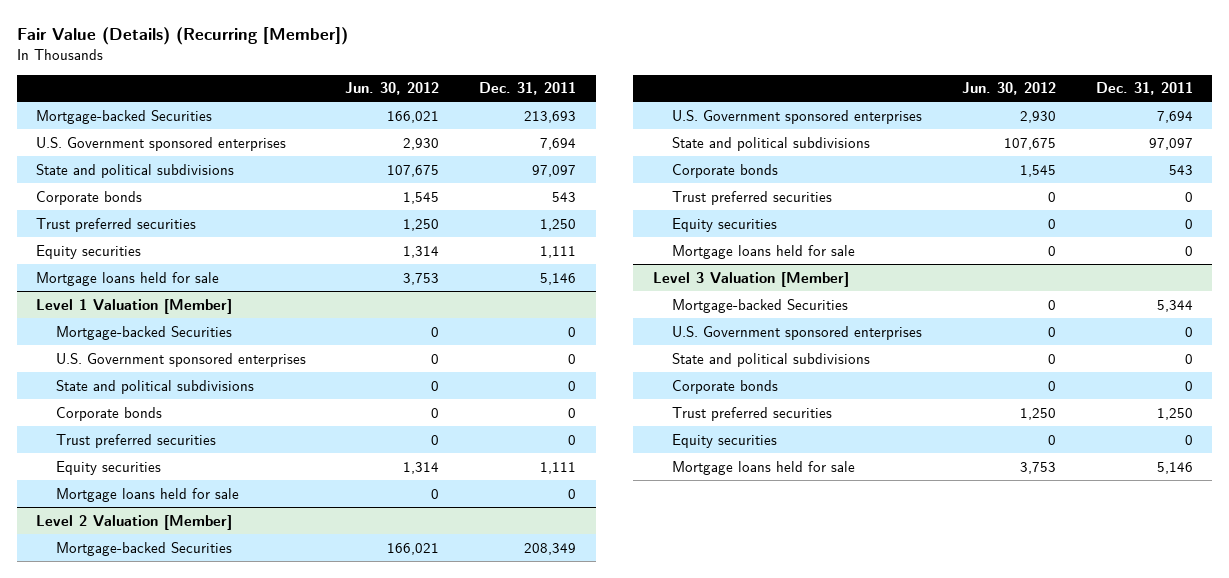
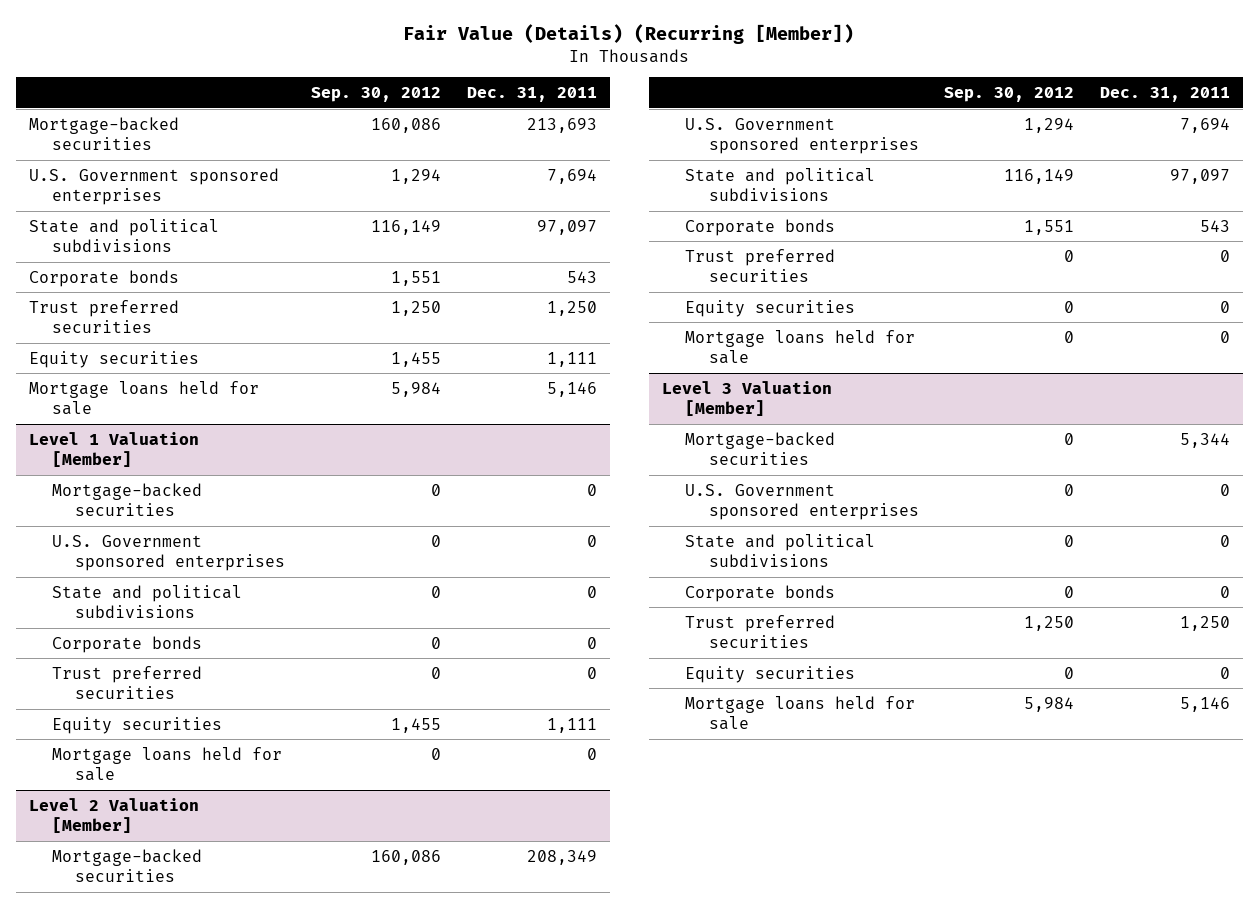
- | Jun. 30, 2012 | Dec. 31, 2011
+ | Sep. 30, 2012 | Dec. 31, 2011
- Mortgage-backed Securities | 166,021 | 213,693
+ Mortgage-backed securities | 160,086 | 213,693
@ Level 1 Valuation [Member]
- Mortgage-backed Securities | 0 | 0
+ Mortgage-backed securities | 0 | 0
@ Level 2 Valuation [Member]
- Mortgage-backed Securities | 166,021 | 208,349
+ Mortgage-backed securities | 160,086 | 208,349
@ Level 3 Valuation [Member]
- Mortgage-backed Securities | 0 | 5,344
+ Mortgage-backed securities | 0 | 5,344

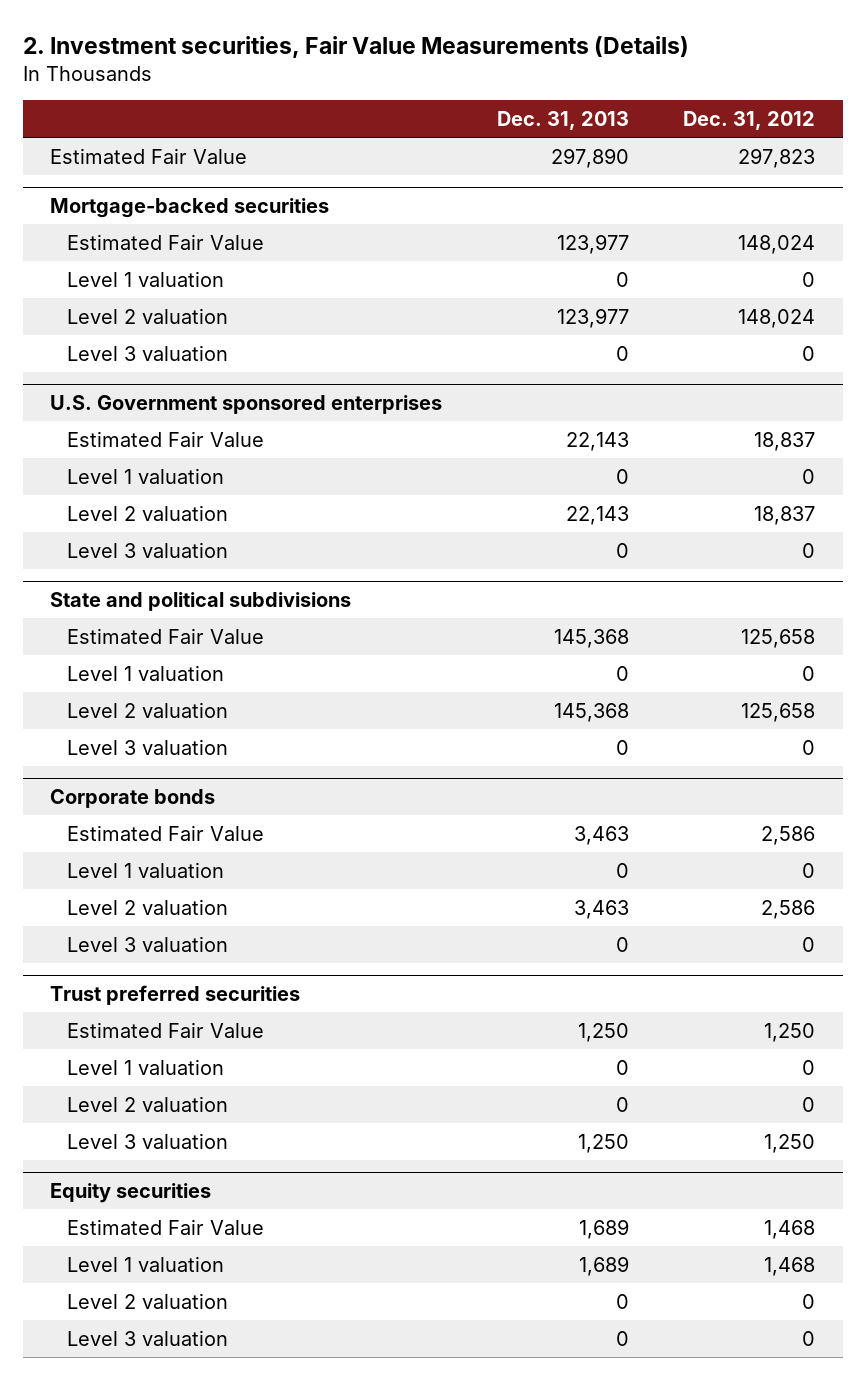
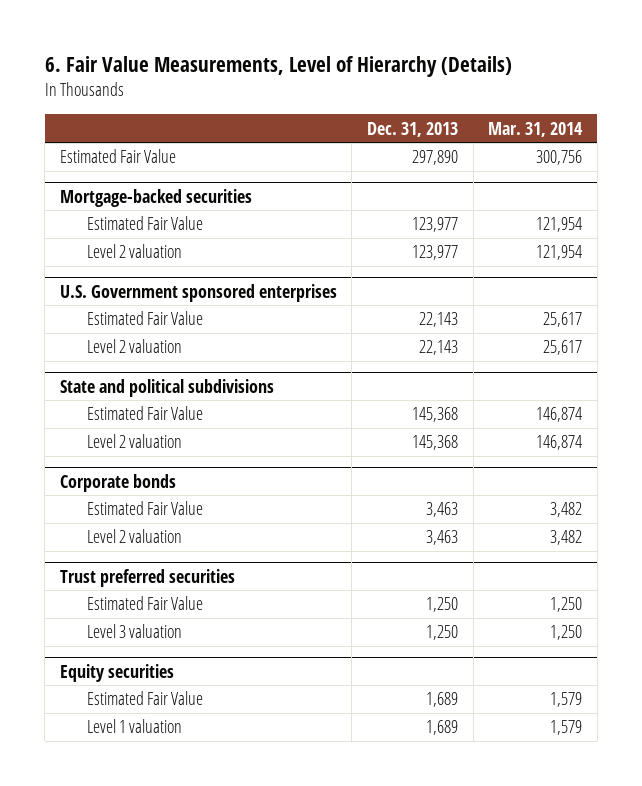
- 2. Investment securities, Fair Value Measurements (Details)
+ 6. Fair Value Measurements, Level of Hierarchy (Details)
- | Dec. 31, 2013 | Dec. 31, 2012
+ | Dec. 31, 2013 | Mar. 31, 2014
@ Mortgage-backed securities
- Level 1 valuation | 0 | 0
- Level 3 valuation | 0 | 0
@ U.S. Government sponsored enterprises
- Level 1 valuation | 0 | 0
- Level 3 valuation | 0 | 0
@ State and political subdivisions
- Level 1 valuation | 0 | 0
- Level 3 valuation | 0 | 0
@ Corporate bonds
- Level 1 valuation | 0 | 0
- Level 3 valuation | 0 | 0
@ Trust preferred securities
- Level 1 valuation | 0 | 0
- Level 2 valuation | 0 | 0
@ Equity securities
- Level 2 valuation | 0 | 0
- Level 3 valuation | 0 | 0

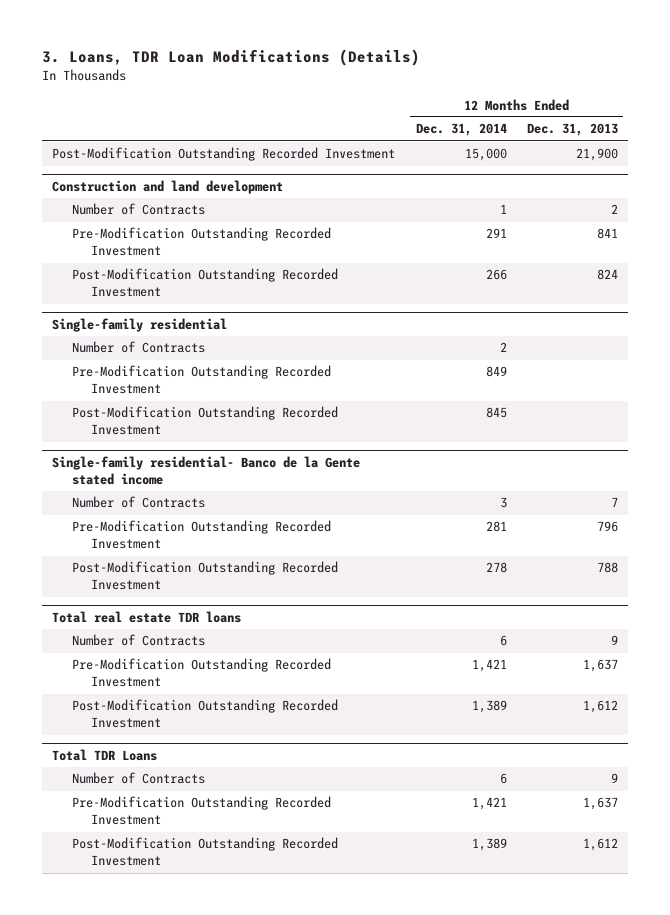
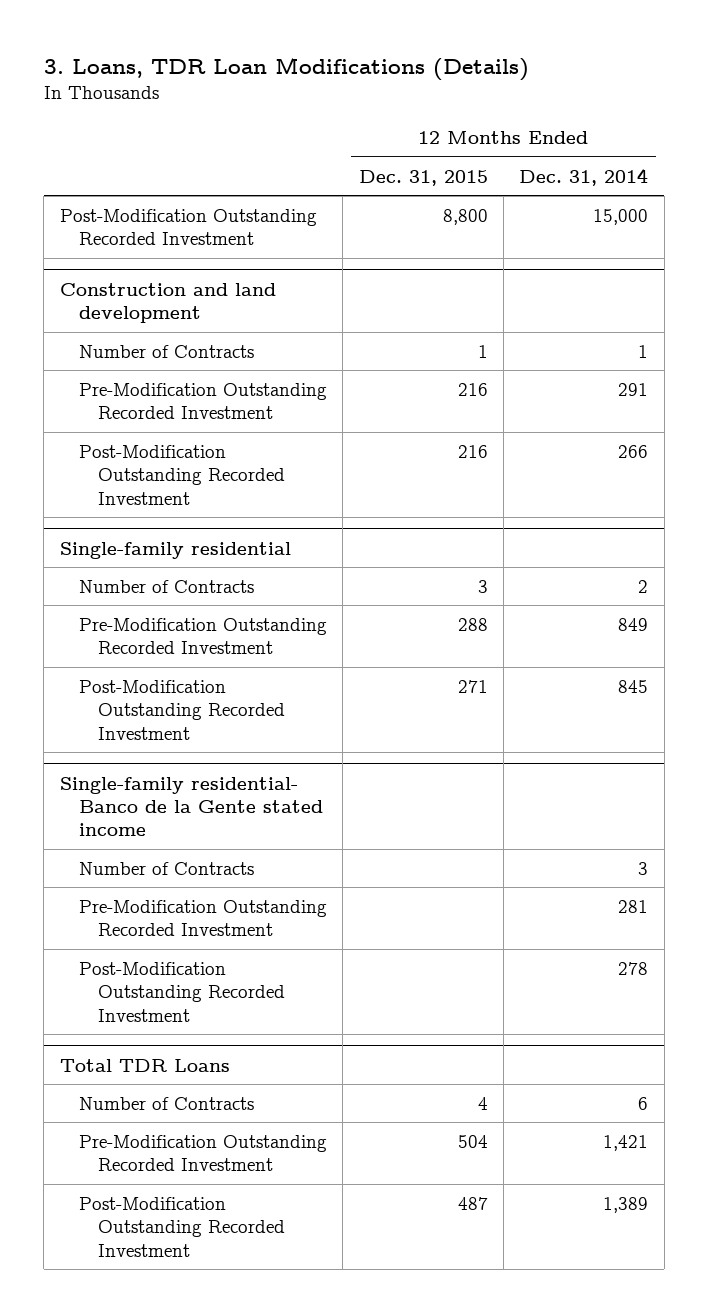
- | 12 Months Ended Dec. 31, 2014 | 12 Months Ended Dec. 31, 2013
+ | 12 Months Ended Dec. 31, 2015 | 12 Months Ended Dec. 31, 2014
- Total real estate TDR loans
- Number of Contracts | 6 | 9
- Pre-Modification Outstanding Recorded Investment | 1,421 | 1,637
- Post-Modification Outstanding Recorded Investment | 1,389 | 1,612

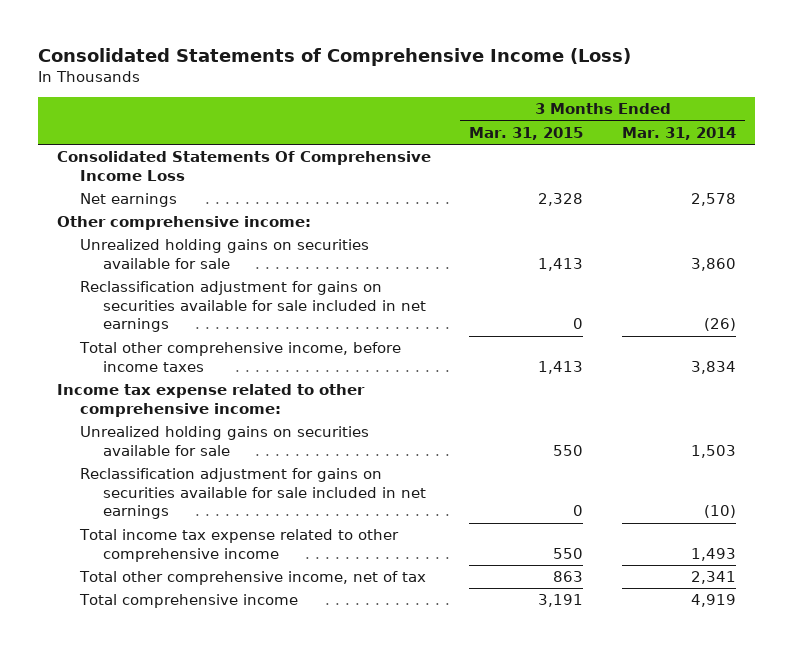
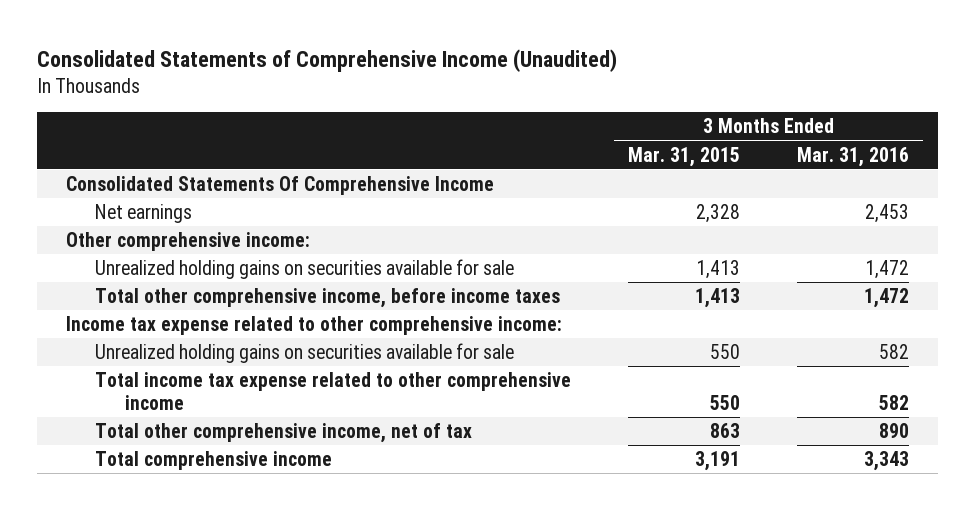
- Consolidated Statements of Comprehensive Income (Loss)
+ Consolidated Statements of Comprehensive Income (Unaudited)
- | 3 Months Ended Mar. 31, 2015 | 3 Months Ended Mar. 31, 2014
+ | 3 Months Ended Mar. 31, 2015 | 3 Months Ended Mar. 31, 2016
- Consolidated Statements Of Comprehensive Income Loss
+ Consolidated Statements Of Comprehensive Income
- Reclassification adjustment for gains on securities available for sale included in net earnings | 0 | (26)
- Reclassification adjustment for gains on securities available for sale included in net earnings | 0 | (10)

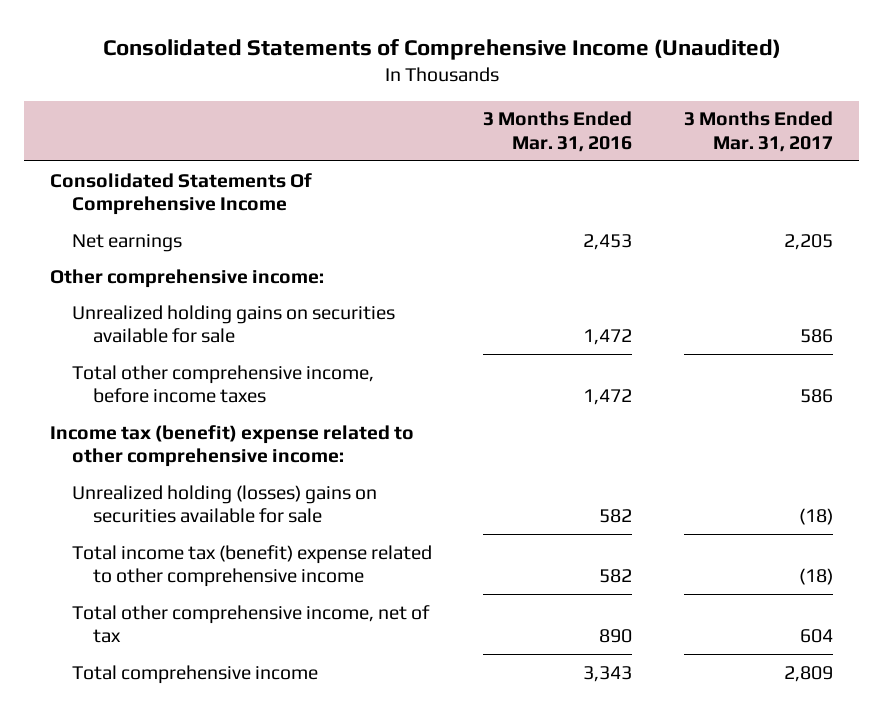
- | 3 Months Ended Mar. 31, 2015 | 3 Months Ended Mar. 31, 2016
+ | 3 Months Ended Mar. 31, 2016 | 3 Months Ended Mar. 31, 2017
- Income tax expense related to other comprehensive income:
- Unrealized holding gains on securities available for sale | 550 | 582
- Total income tax expense related to other comprehensive income | 550 | 582
+ Income tax (benefit) expense related to other comprehensive income:
+ Unrealized holding (losses) gains on securities available for sale | 582 | (18)
+ Total income tax (benefit) expense related to other comprehensive income | 582 | (18)

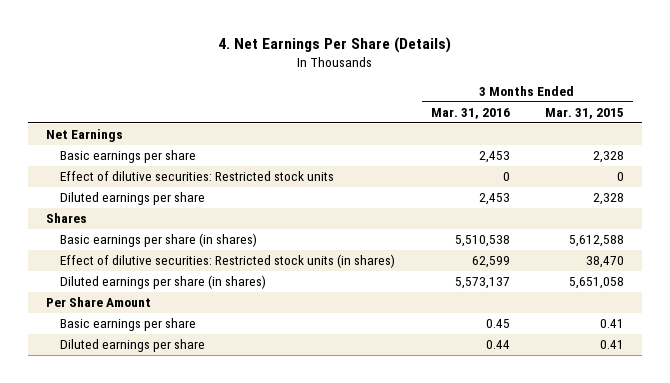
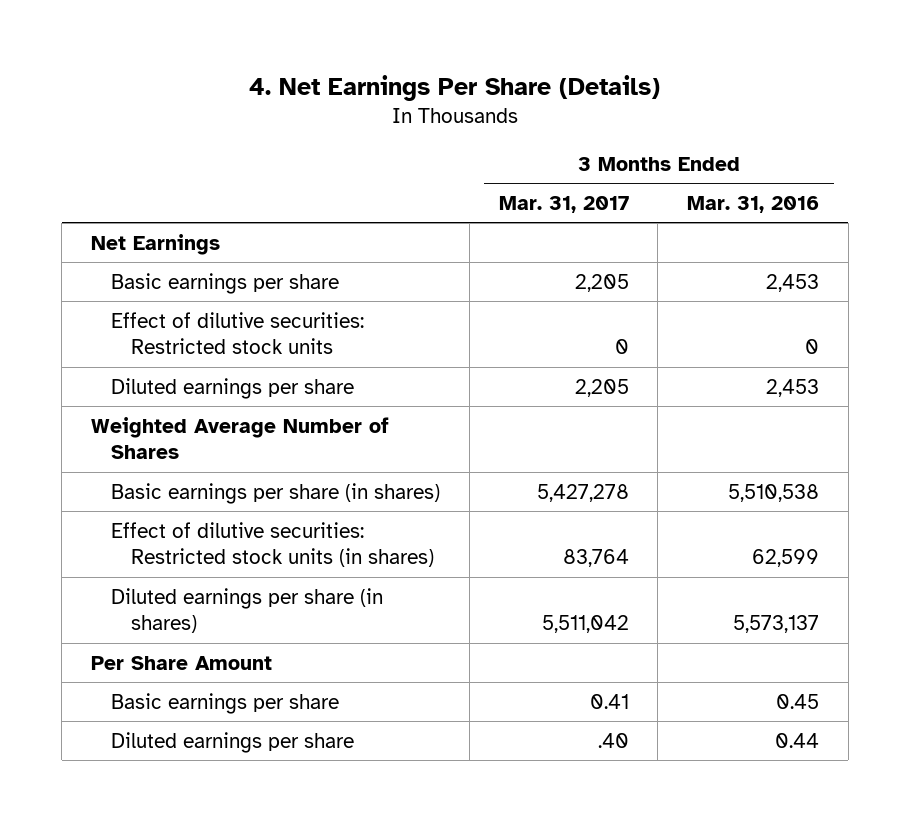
- | 3 Months Ended Mar. 31, 2016 | 3 Months Ended Mar. 31, 2015
+ | 3 Months Ended Mar. 31, 2017 | 3 Months Ended Mar. 31, 2016
- Shares
+ Weighted Average Number of Shares

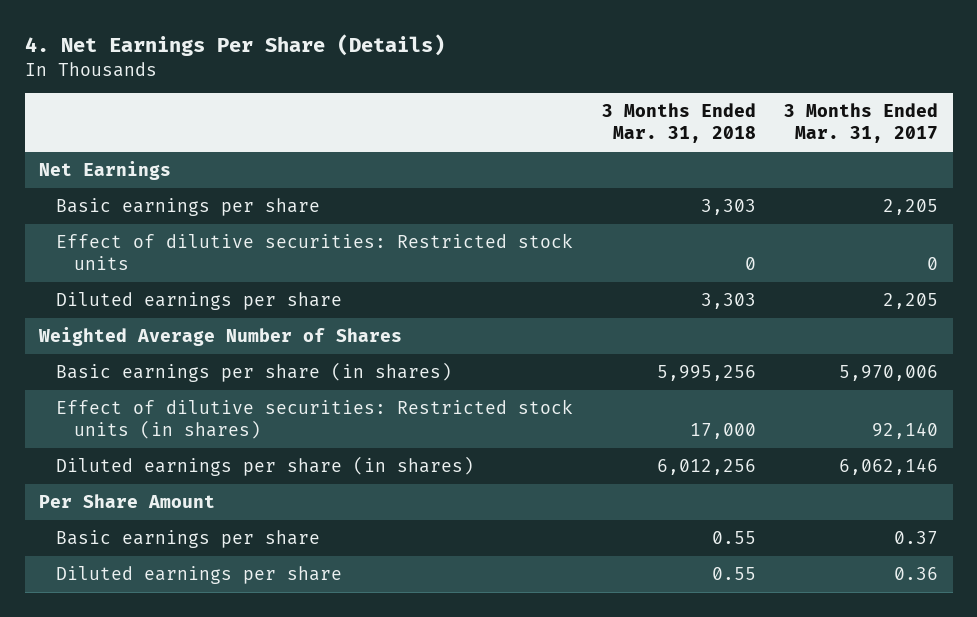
- | 3 Months Ended Mar. 31, 2017 | 3 Months Ended Mar. 31, 2016
+ | 3 Months Ended Mar. 31, 2018 | 3 Months Ended Mar. 31, 2017
- Basic earnings per share (in shares) | 5,427,278 | 5,510,538
- Effect of dilutive securities: Restricted stock units (in shares) | 83,764 | 62,599
- Diluted earnings per share (in shares) | 5,511,042 | 5,573,137
+ Basic earnings per share (in shares) | 5,995,256 | 5,970,006
+ Effect of dilutive securities: Restricted stock units (in shares) | 17,000 | 92,140
+ Diluted earnings per share (in shares) | 6,012,256 | 6,062,146
- Basic earnings per share | 0.41 | 0.45
- Diluted earnings per share | .40 | 0.44
+ Basic earnings per share | 0.55 | 0.37
+ Diluted earnings per share | 0.55 | 0.36

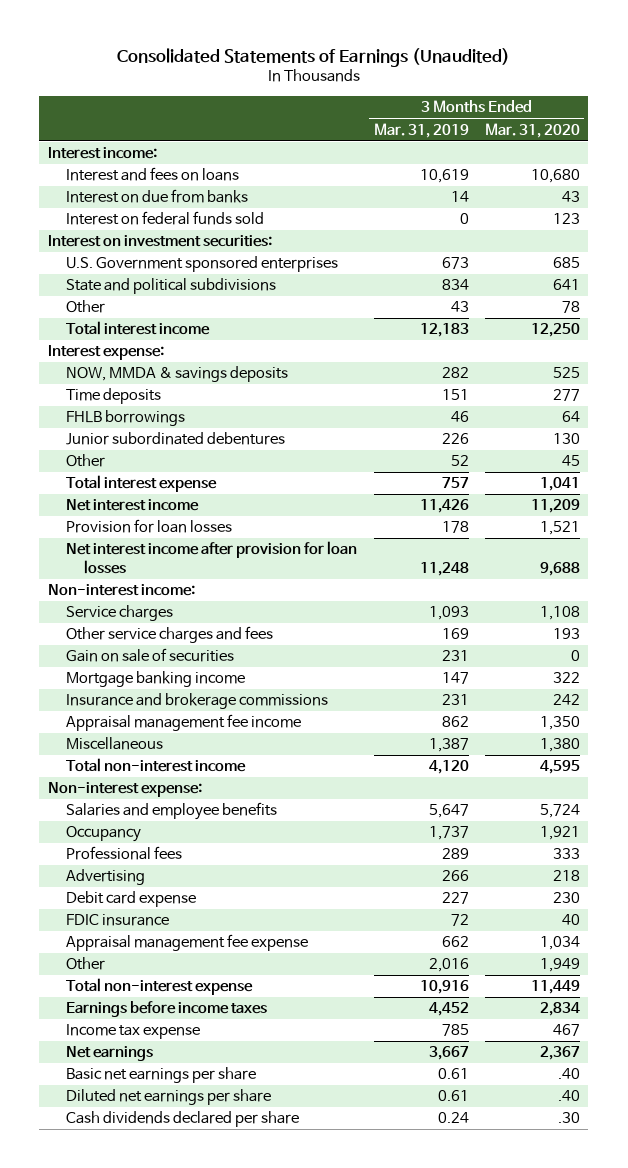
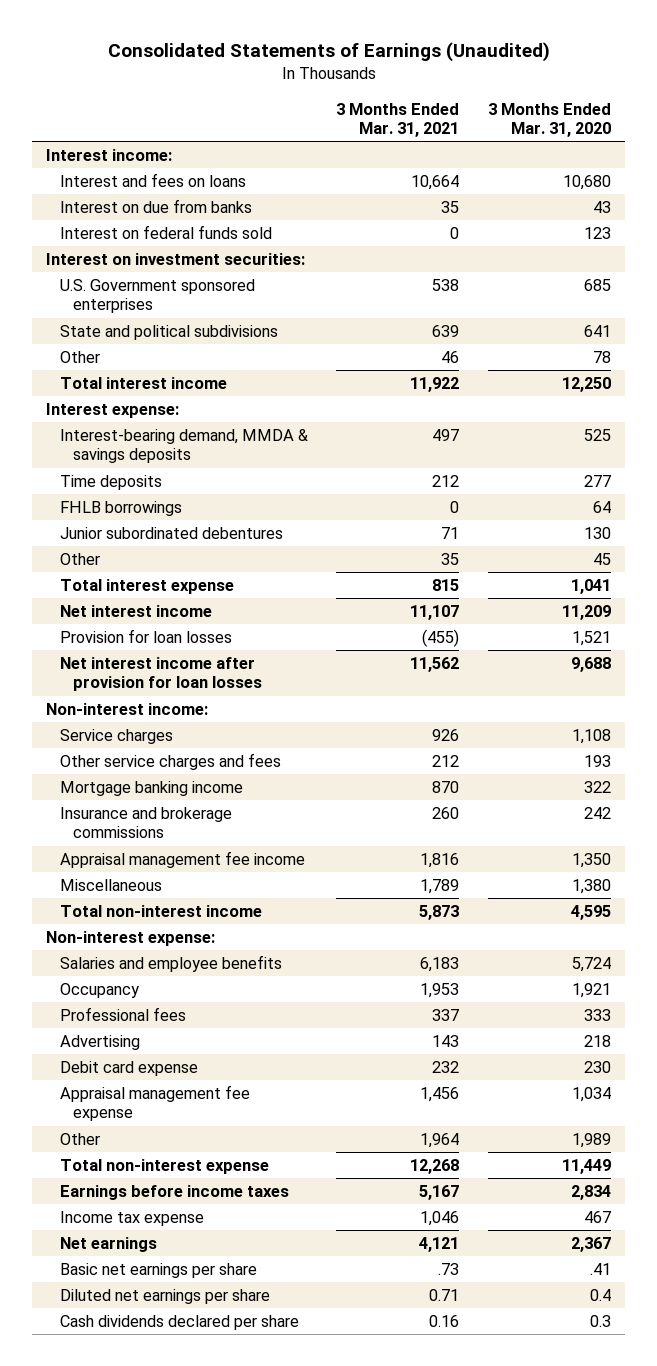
- | 3 Months Ended Mar. 31, 2019 | 3 Months Ended Mar. 31, 2020
+ | 3 Months Ended Mar. 31, 2021 | 3 Months Ended Mar. 31, 2020
- NOW, MMDA & savings deposits | 282 | 525
+ Interest-bearing demand, MMDA & savings deposits | 497 | 525
- Gain on sale of securities | 231 | 0
- FDIC insurance | 72 | 40
- Other | 2,016 | 1,949
+ Other | 1,964 | 1,989
- Basic net earnings per share | 0.61 | .40
- Diluted net earnings per share | 0.61 | .40
- Cash dividends declared per share | 0.24 | .30
+ Basic net earnings per share | .73 | .41
+ Diluted net earnings per share | 0.71 | 0.4
+ Cash dividends declared per share | 0.16 | 0.3

